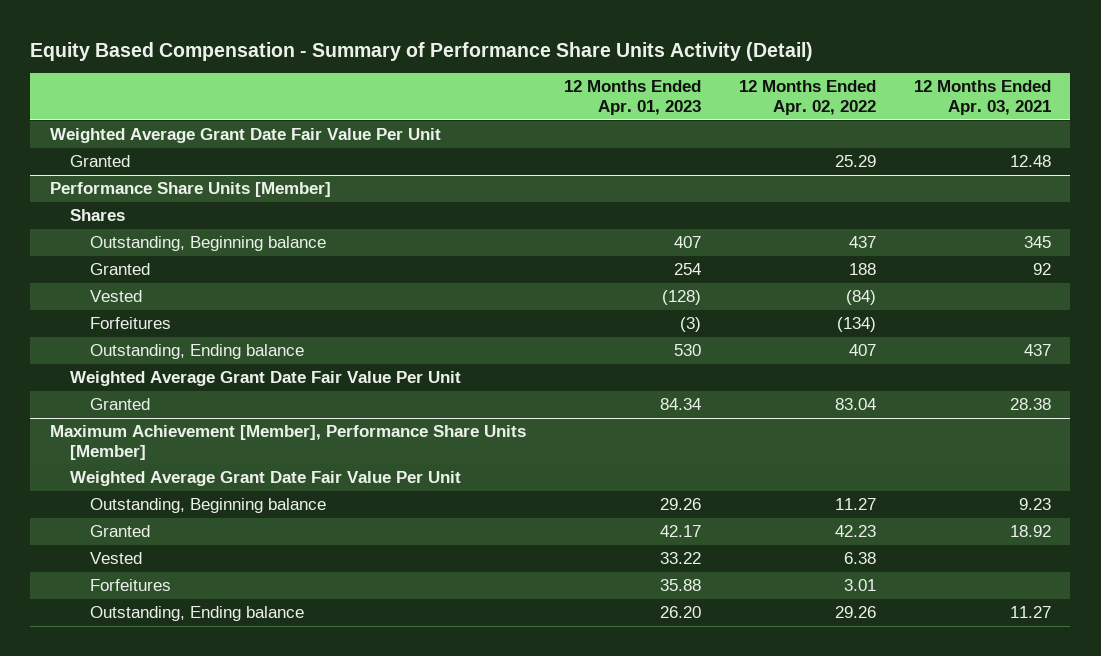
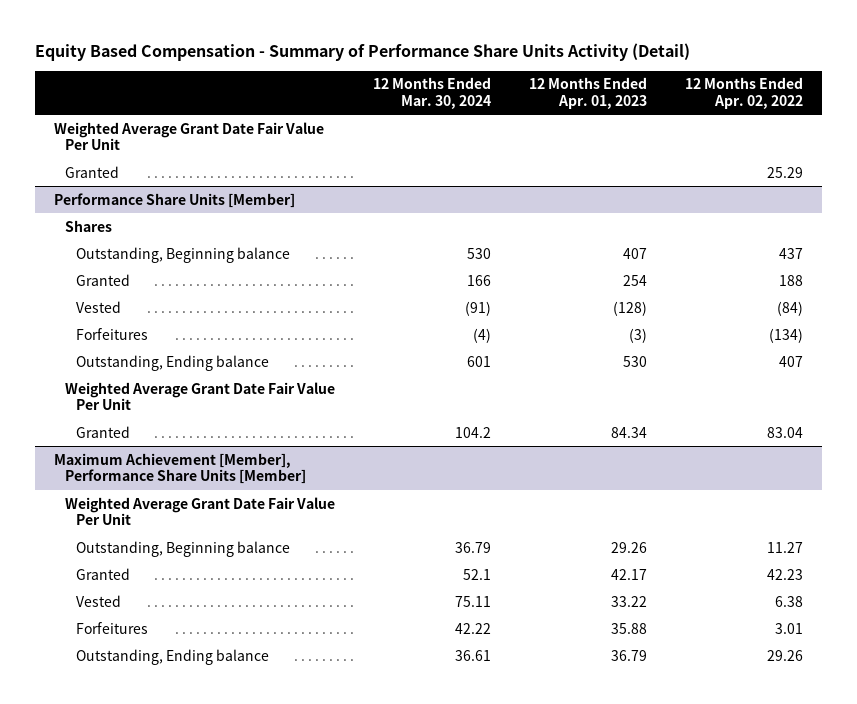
- | 12 Months Ended Apr. 01, 2023 | 12 Months Ended Apr. 02, 2022 | 12 Months Ended Apr. 03, 2021
+ | 12 Months Ended Mar. 30, 2024 | 12 Months Ended Apr. 01, 2023 | 12 Months Ended Apr. 02, 2022
@ Maximum Achievement [Member], Performance Share Units [Member]
- Outstanding, Ending balance | 26.20 | 29.26 | 11.27
+ Outstanding, Ending balance | 36.61 | 36.79 | 29.26

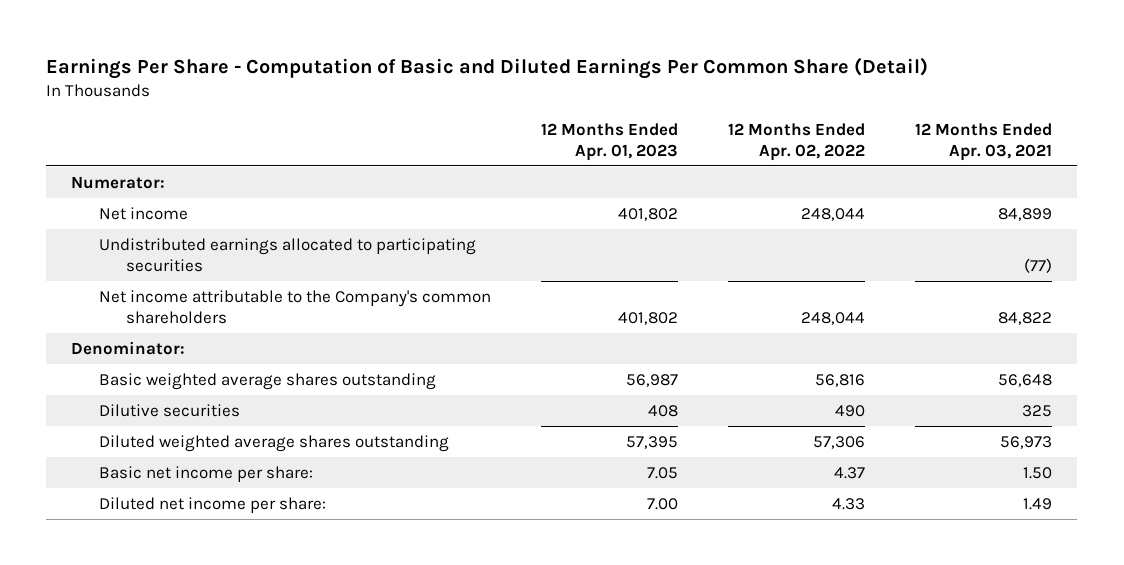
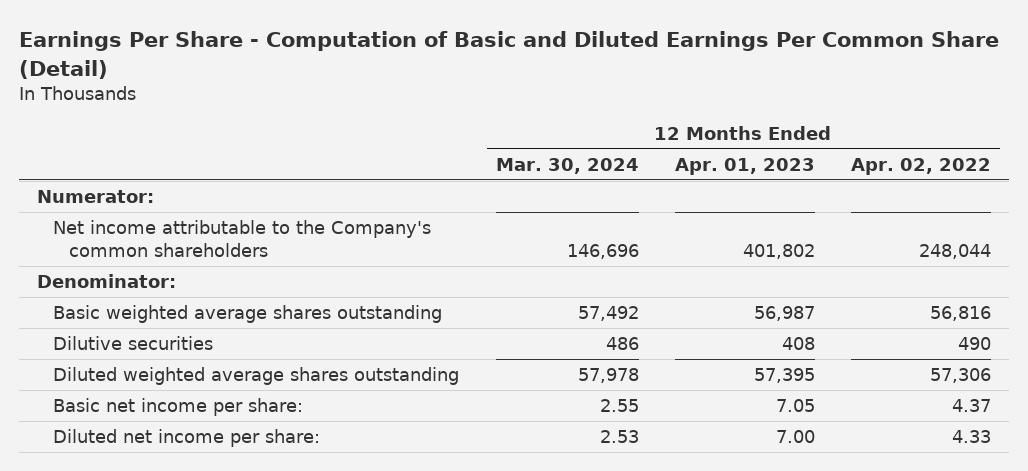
- | 12 Months Ended Apr. 01, 2023 | 12 Months Ended Apr. 02, 2022 | 12 Months Ended Apr. 03, 2021
+ | 12 Months Ended Mar. 30, 2024 | 12 Months Ended Apr. 01, 2023 | 12 Months Ended Apr. 02, 2022
- Net income | 401,802 | 248,044 | 84,899
- Undistributed earnings allocated to participating securities | | | (77)

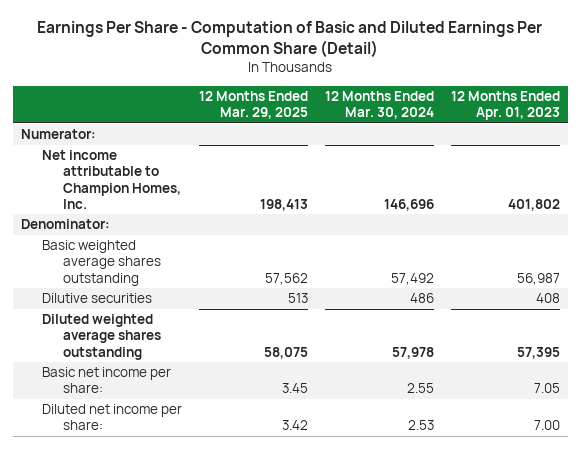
- | 12 Months Ended Mar. 30, 2024 | 12 Months Ended Apr. 01, 2023 | 12 Months Ended Apr. 02, 2022
+ | 12 Months Ended Mar. 29, 2025 | 12 Months Ended Mar. 30, 2024 | 12 Months Ended Apr. 01, 2023
- Net income attributable to the Company's common shareholders | 146,696 | 401,802 | 248,044
+ Net income attributable to Champion Homes, Inc. | 198,413 | 146,696 | 401,802

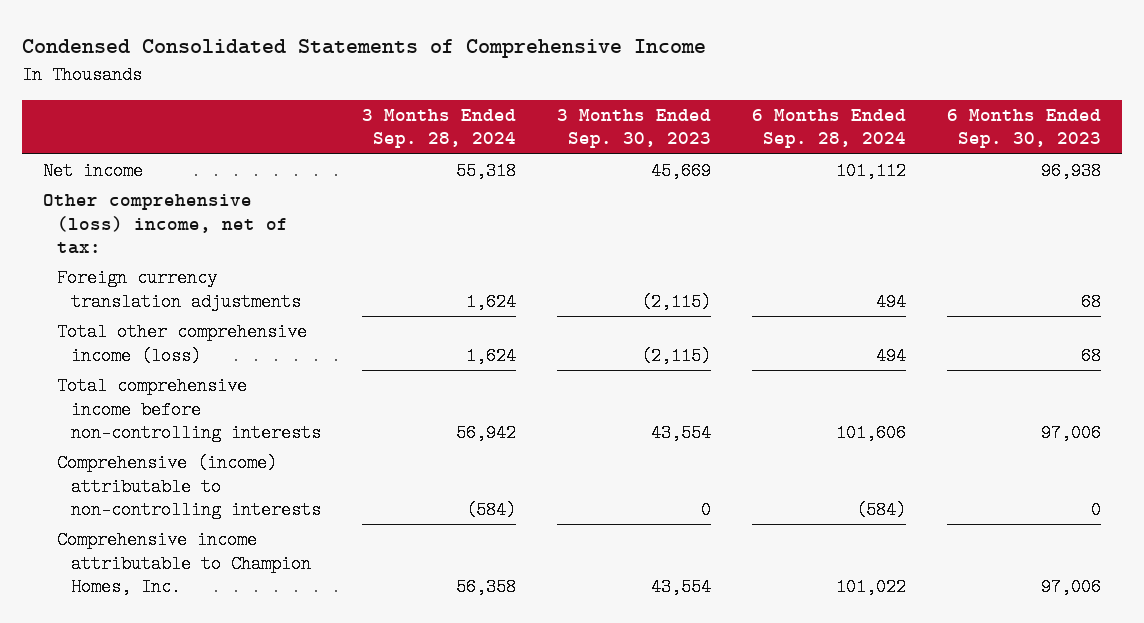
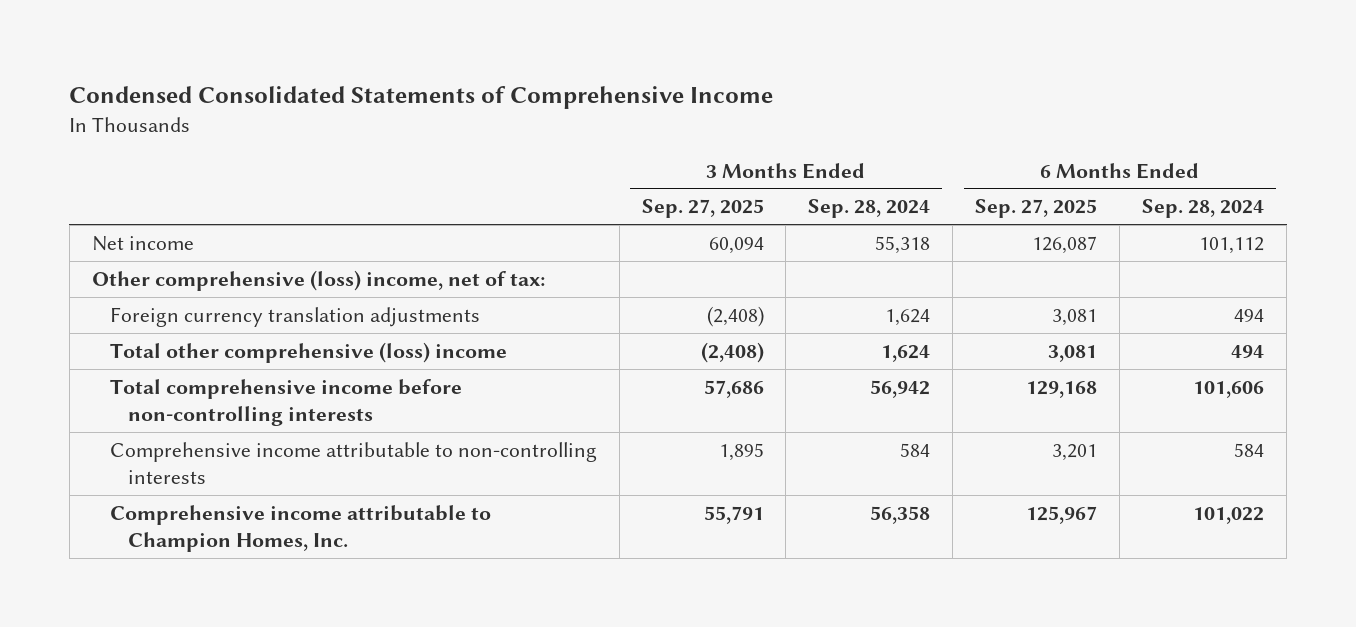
- | 3 Months Ended Sep. 28, 2024 | 3 Months Ended Sep. 30, 2023 | 6 Months Ended Sep. 28, 2024 | 6 Months Ended Sep. 30, 2023
+ | 3 Months Ended Sep. 27, 2025 | 3 Months Ended Sep. 28, 2024 | 6 Months Ended Sep. 27, 2025 | 6 Months Ended Sep. 28, 2024
- Total other comprehensive income (loss) | 1,624 | (2,115) | 494 | 68
+ Total other comprehensive (loss) income | (2,408) | 1,624 | 3,081 | 494
- Comprehensive (income) attributable to non-controlling interests | (584) | 0 | (584) | 0
+ Comprehensive income attributable to non-controlling interests | 1,895 | 584 | 3,201 | 584

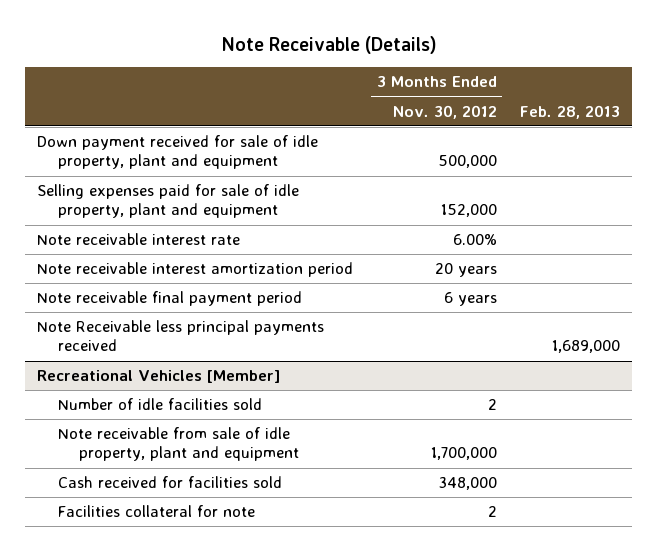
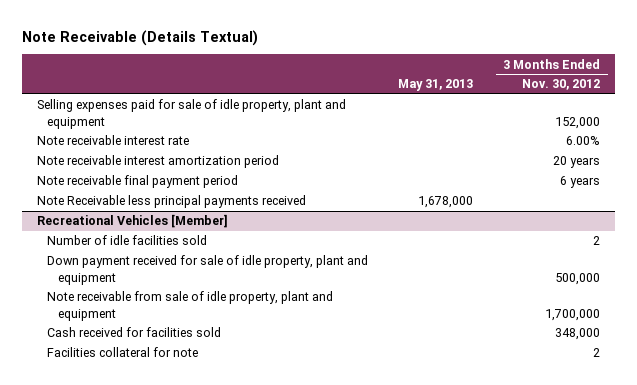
- Note Receivable (Details)
+ Note Receivable (Details Textual)
- | 3 Months Ended Nov. 30, 2012 | Feb. 28, 2013
+ | May 31, 2013 | 3 Months Ended Nov. 30, 2012
- Down payment received for sale of idle property, plant and equipment | 500,000 |
@ Recreational Vehicles [Member]
+ Down payment received for sale of idle property, plant and equipment | | 500,000

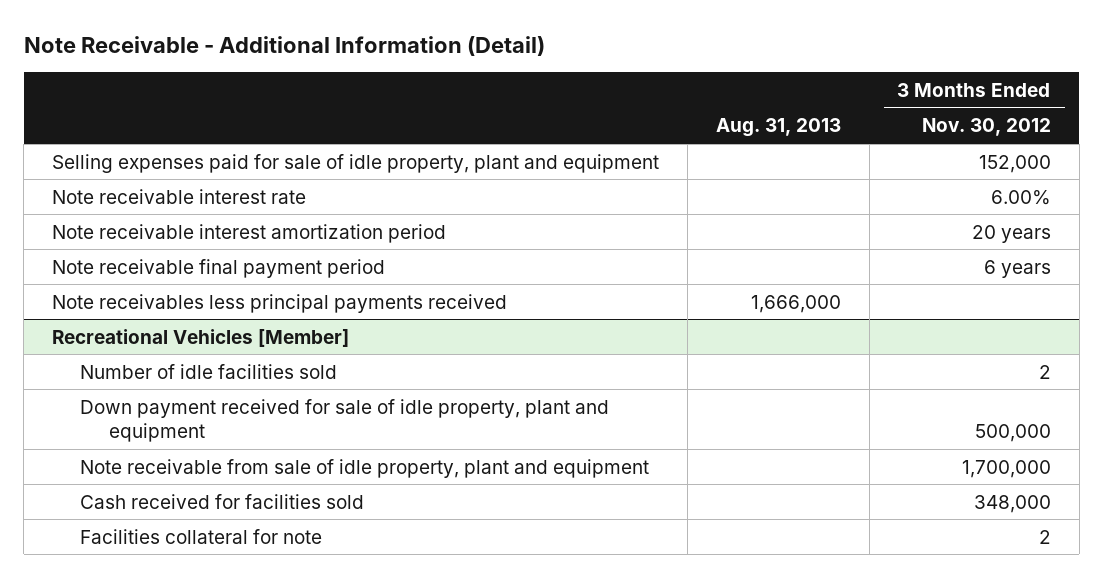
- Note Receivable (Details Textual)
+ Note Receivable - Additional Information (Detail)
- | May 31, 2013 | 3 Months Ended Nov. 30, 2012
+ | Aug. 31, 2013 | 3 Months Ended Nov. 30, 2012
- Note Receivable less principal payments received | 1,678,000 |
+ Note receivables less principal payments received | 1,666,000 |

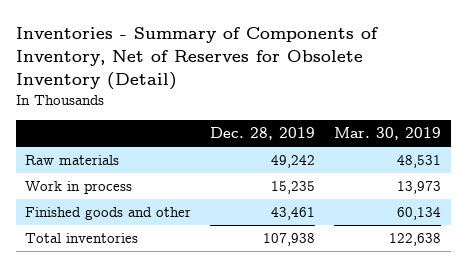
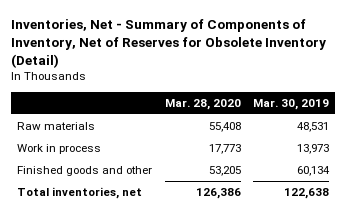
- Inventories - Summary of Components of Inventory, Net of Reserves for Obsolete Inventory (Detail)
+ Inventories, Net - Summary of Components of Inventory, Net of Reserves for Obsolete Inventory (Detail)
- | Dec. 28, 2019 | Mar. 30, 2019
+ | Mar. 28, 2020 | Mar. 30, 2019
- Total inventories | 107,938 | 122,638
+ Total inventories, net | 126,386 | 122,638

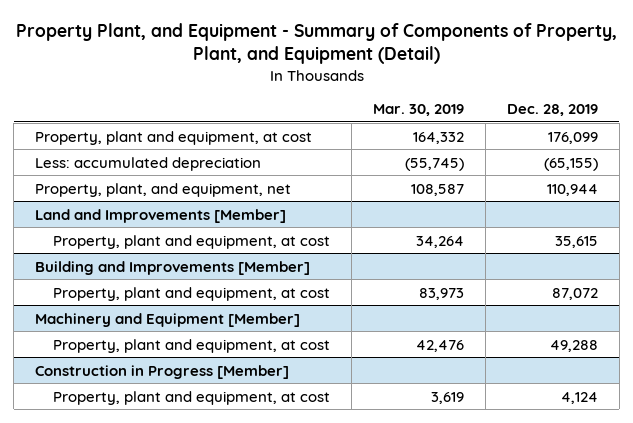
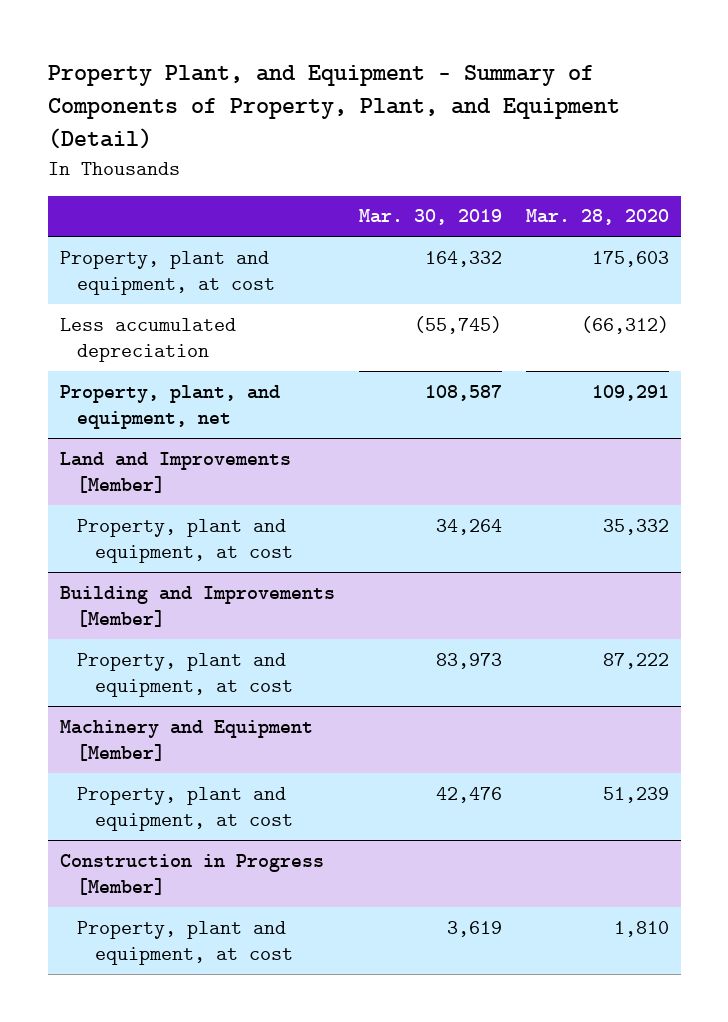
- | Mar. 30, 2019 | Dec. 28, 2019
+ | Mar. 30, 2019 | Mar. 28, 2020
- Less: accumulated depreciation | (55,745) | (65,155)
+ Less accumulated depreciation | (55,745) | (66,312)

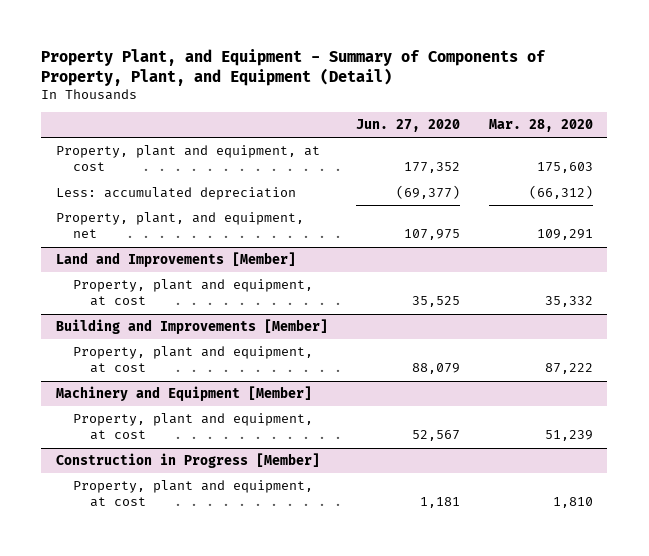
- | Mar. 30, 2019 | Mar. 28, 2020
+ | Jun. 27, 2020 | Mar. 28, 2020
- Less accumulated depreciation | (55,745) | (66,312)
+ Less: accumulated depreciation | (69,377) | (66,312)

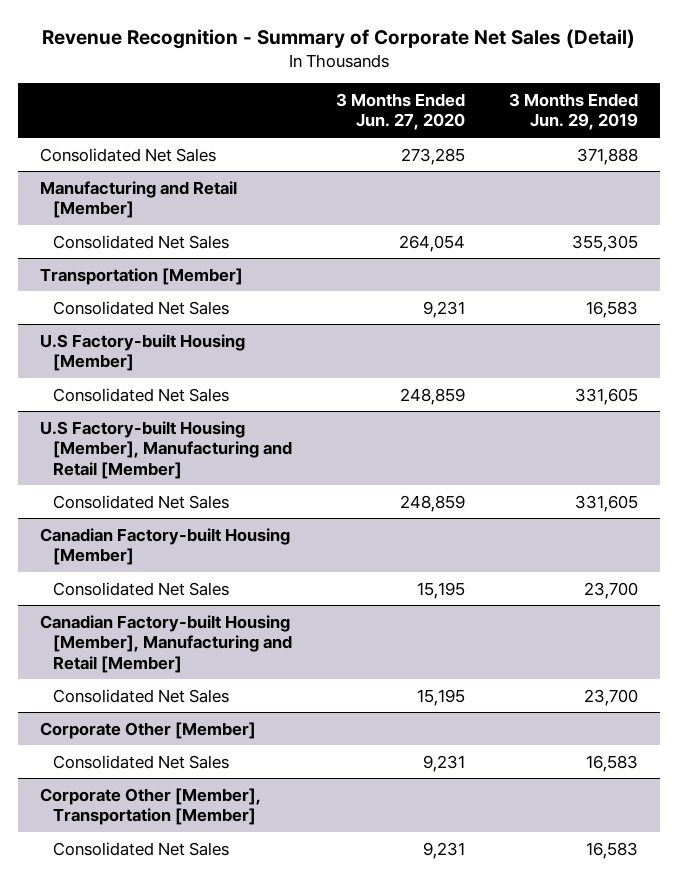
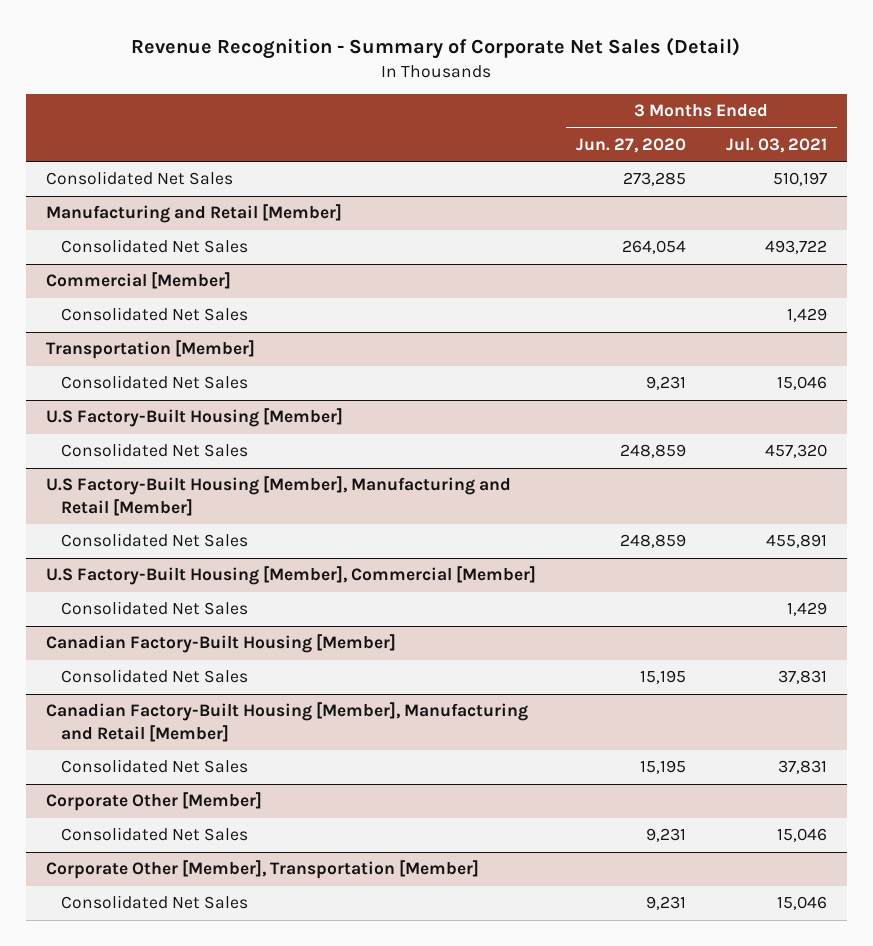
- | 3 Months Ended Jun. 27, 2020 | 3 Months Ended Jun. 29, 2019
+ | 3 Months Ended Jun. 27, 2020 | 3 Months Ended Jul. 03, 2021
+ Commercial [Member]
+ Consolidated Net Sales | | 1,429
- U.S Factory-built Housing [Member]
+ U.S Factory-Built Housing [Member]
- U.S Factory-built Housing [Member], Manufacturing and Retail [Member]
+ U.S Factory-Built Housing [Member], Manufacturing and Retail [Member]
- Canadian Factory-built Housing [Member]
+ U.S Factory-Built Housing [Member], Commercial [Member]
+ Consolidated Net Sales | | 1,429
+ Canadian Factory-Built Housing [Member]
- Canadian Factory-built Housing [Member], Manufacturing and Retail [Member]
+ Canadian Factory-Built Housing [Member], Manufacturing and Retail [Member]

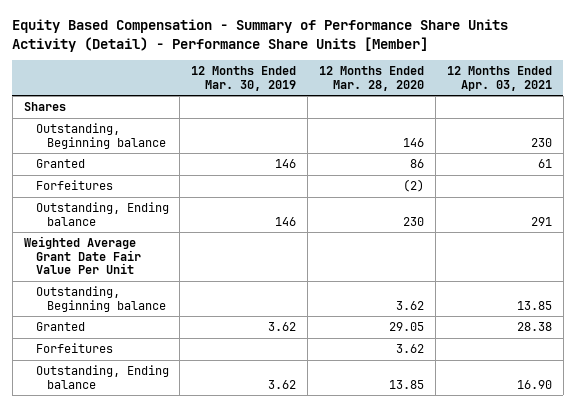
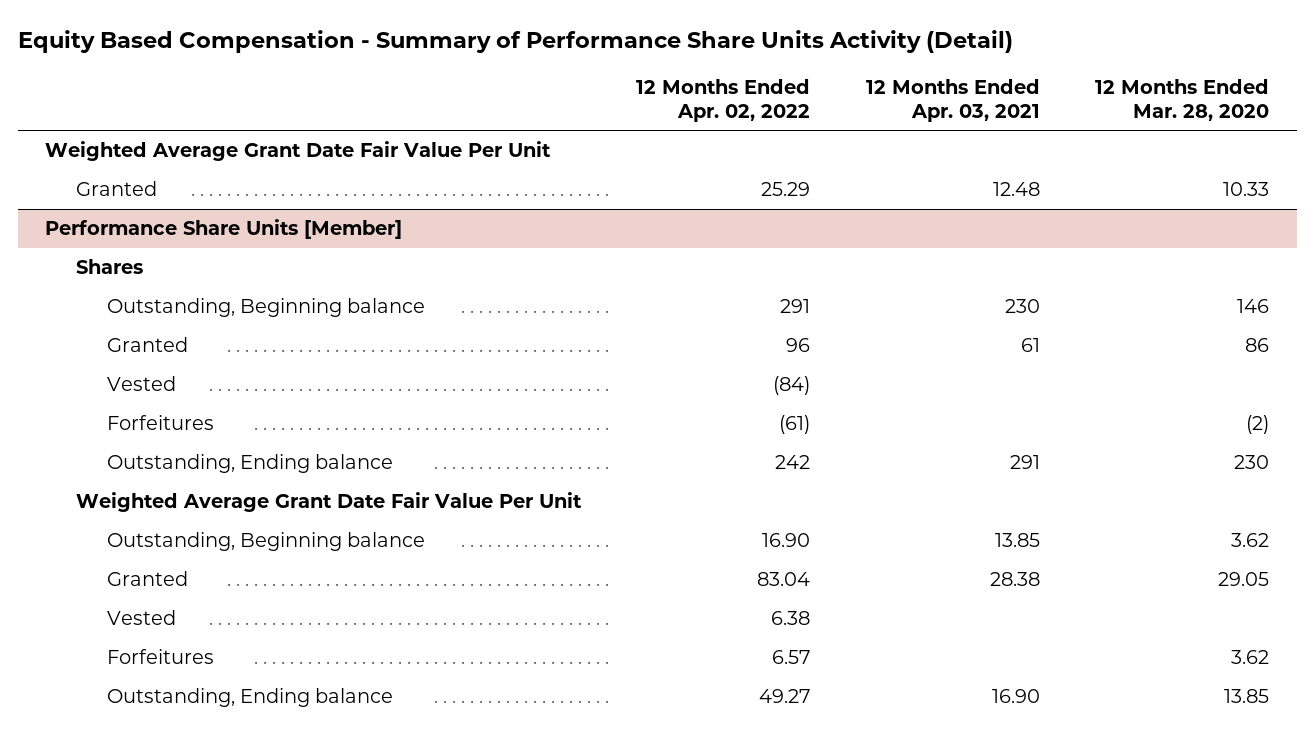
- Equity Based Compensation - Summary of Performance Share Units Activity (Detail) - Performance Share Units [Member]
+ Equity Based Compensation - Summary of Performance Share Units Activity (Detail)
- | 12 Months Ended Mar. 30, 2019 | 12 Months Ended Mar. 28, 2020 | 12 Months Ended Apr. 03, 2021
+ | 12 Months Ended Apr. 02, 2022 | 12 Months Ended Apr. 03, 2021 | 12 Months Ended Mar. 28, 2020
+ Weighted Average Grant Date Fair Value Per Unit
+ Granted | 25.29 | 12.48 | 10.33
+ Performance Share Units [Member]
+ Vested | (84) | |
+ Vested | 6.38 | |

